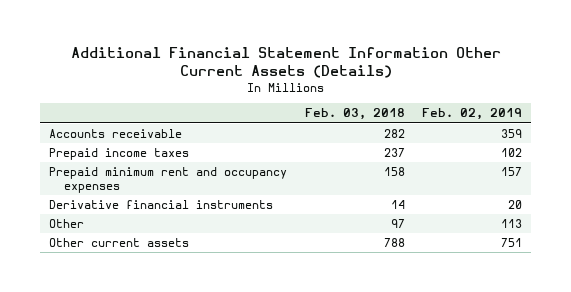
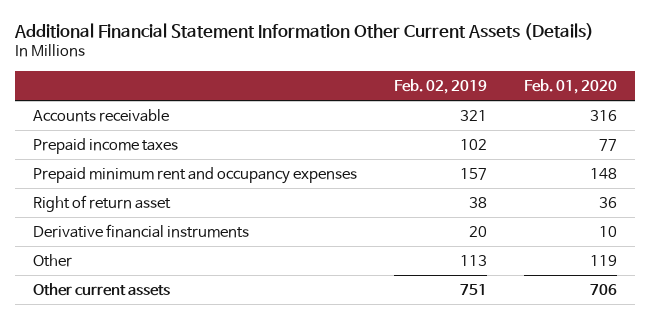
- | Feb. 03, 2018 | Feb. 02, 2019
+ | Feb. 02, 2019 | Feb. 01, 2020
- Accounts receivable | 282 | 359
+ Accounts receivable | 321 | 316
+ Right of return asset | 38 | 36

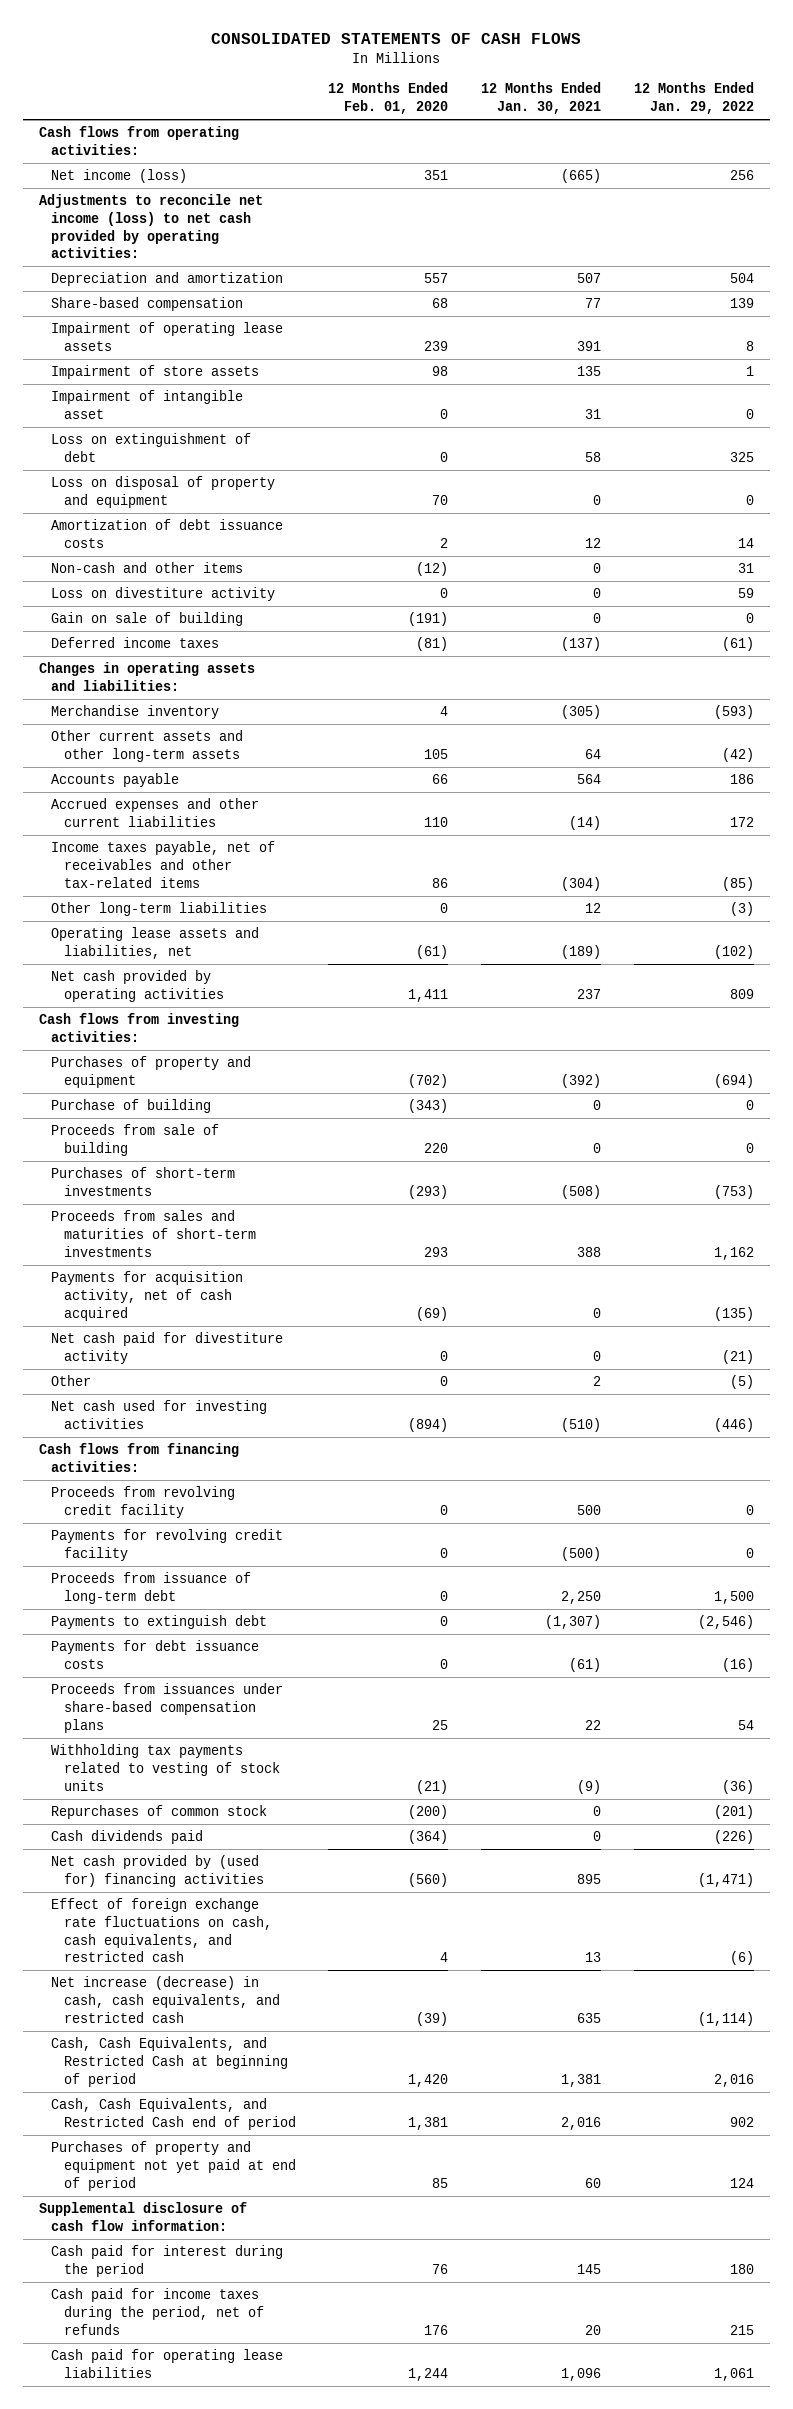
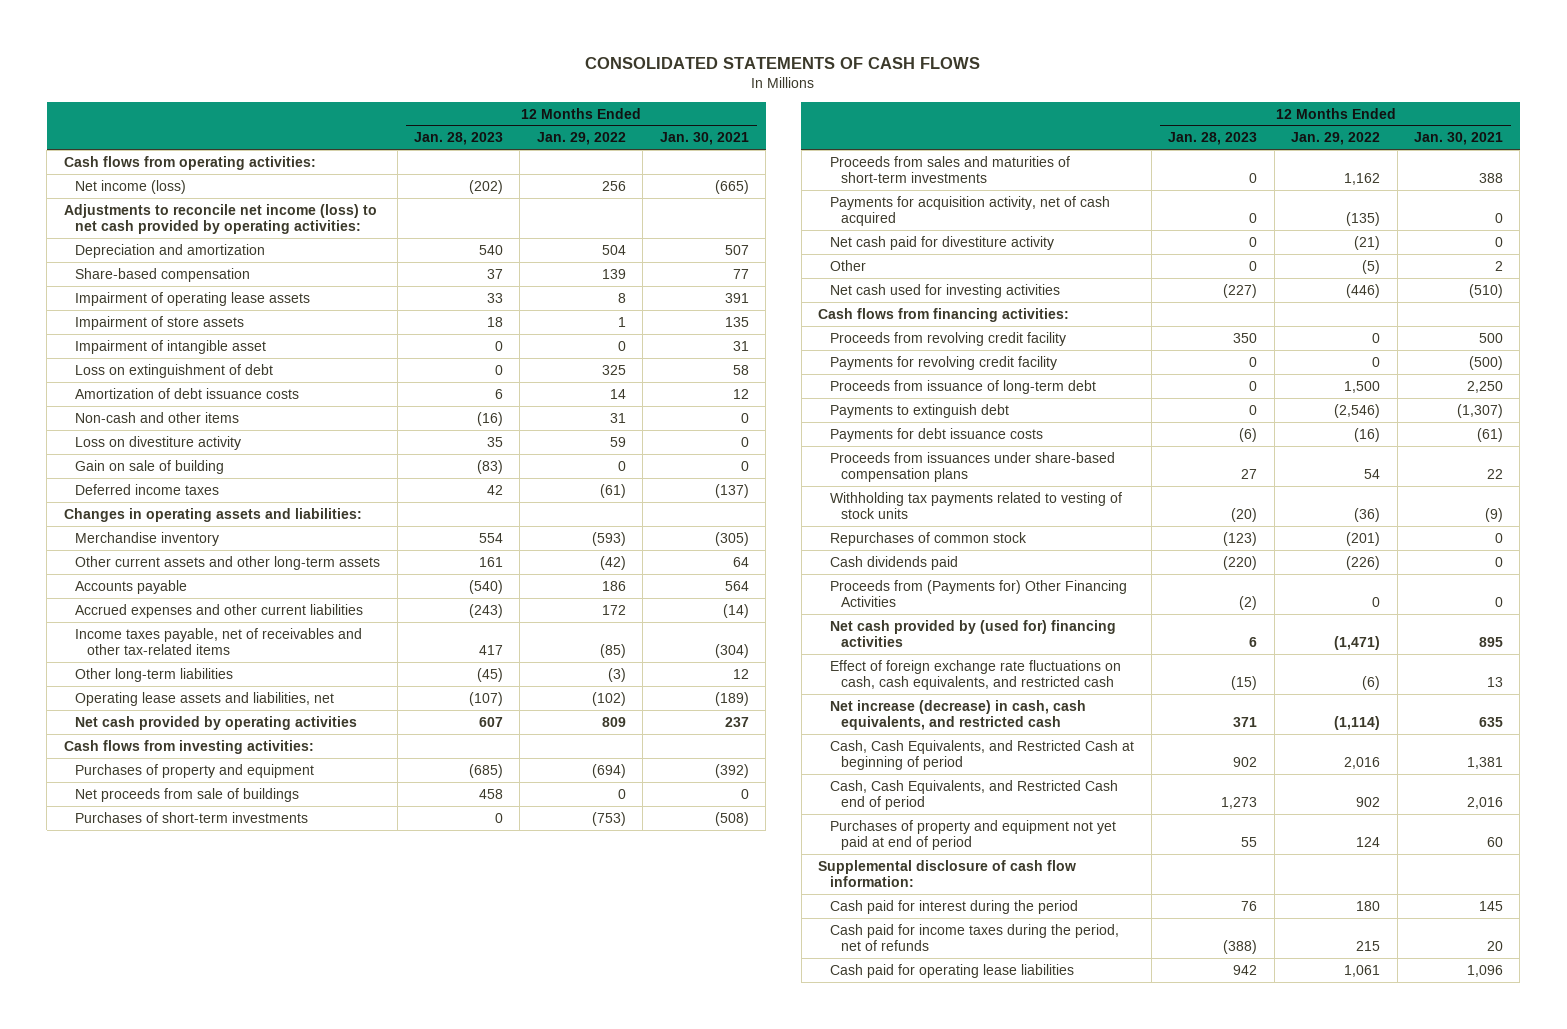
- | 12 Months Ended Feb. 01, 2020 | 12 Months Ended Jan. 30, 2021 | 12 Months Ended Jan. 29, 2022
+ | 12 Months Ended Jan. 28, 2023 | 12 Months Ended Jan. 29, 2022 | 12 Months Ended Jan. 30, 2021
- Loss on disposal of property and equipment | 70 | 0 | 0
- Purchase of building | (343) | 0 | 0
- Proceeds from sale of building | 220 | 0 | 0
+ Net proceeds from sale of buildings | 458 | 0 | 0
+ Proceeds from (Payments for) Other Financing Activities | (2) | 0 | 0

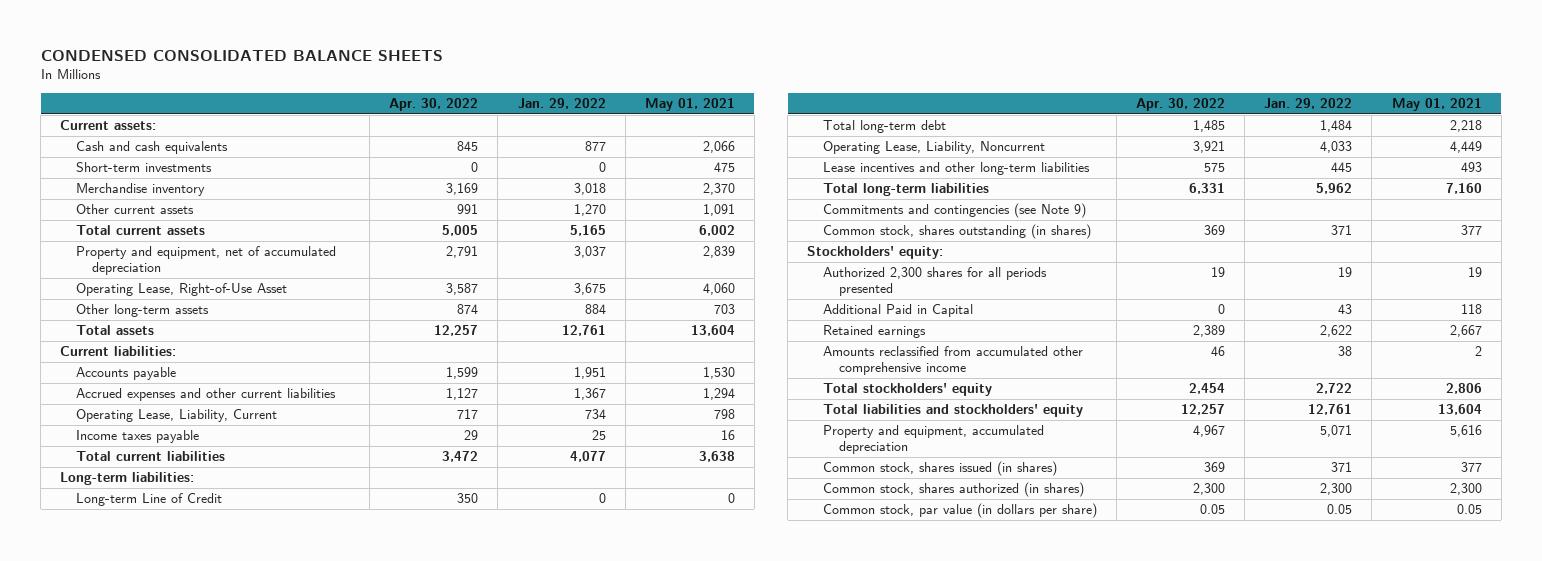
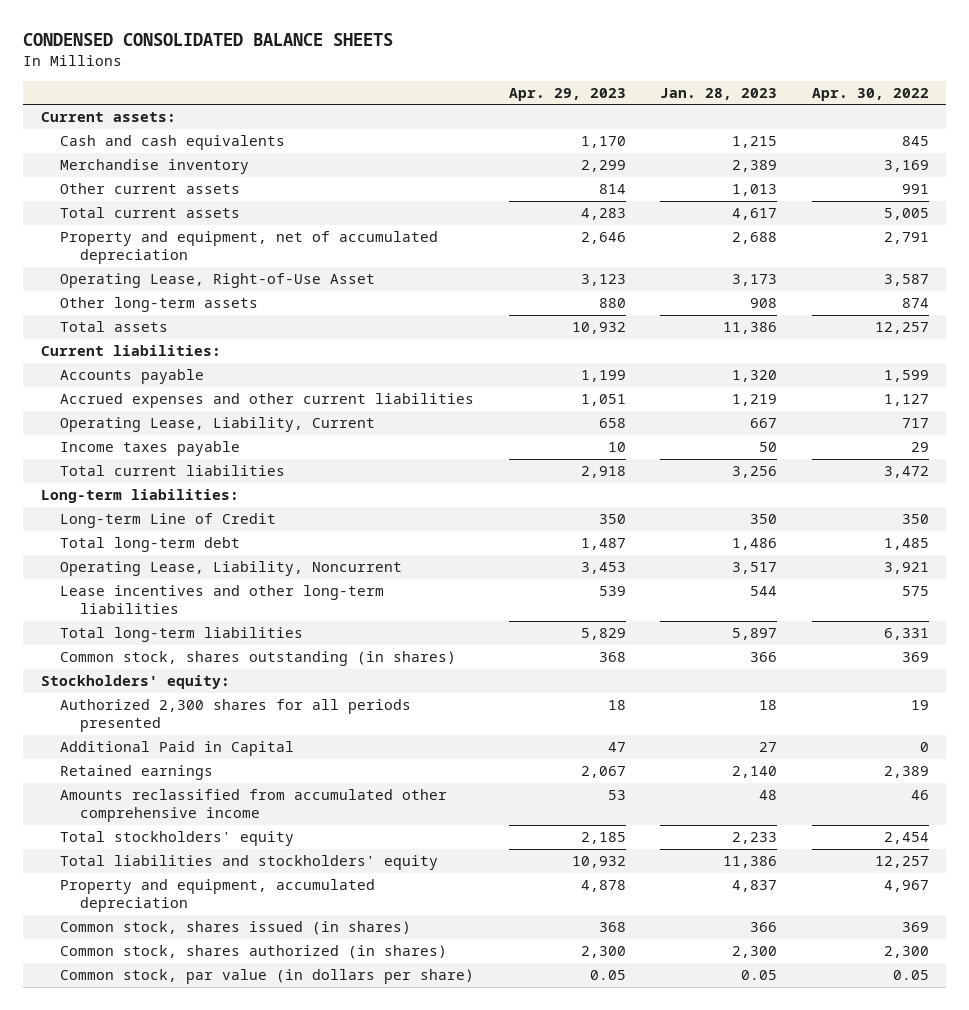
- | Apr. 30, 2022 | Jan. 29, 2022 | May 01, 2021
+ | Apr. 29, 2023 | Jan. 28, 2023 | Apr. 30, 2022
- Short-term investments | 0 | 0 | 475
- Commitments and contingencies (see Note 9)

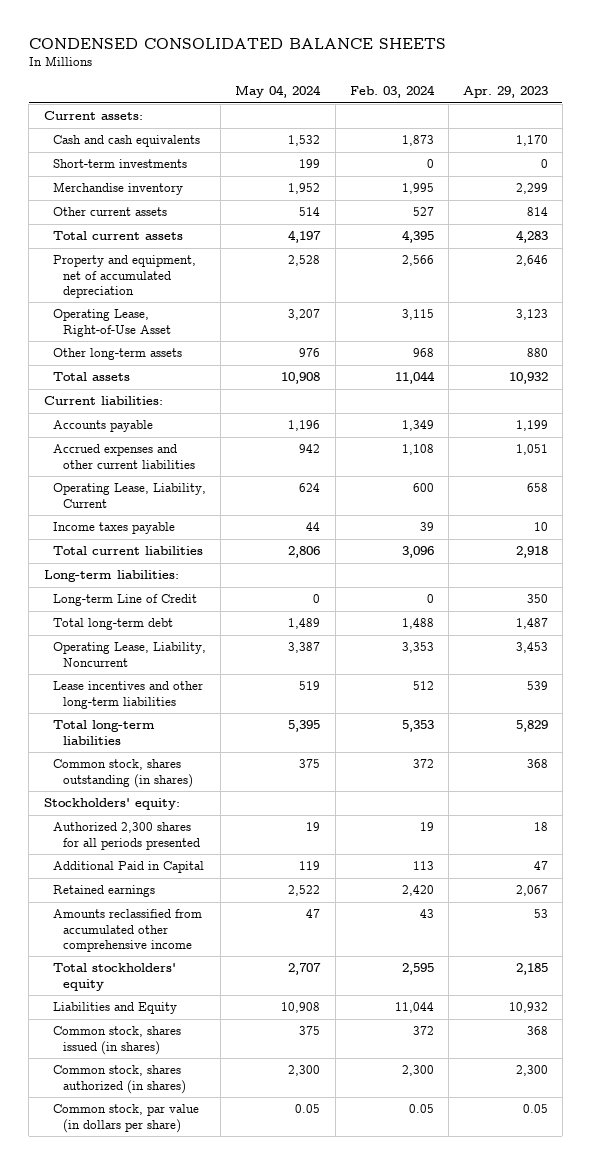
- | Apr. 29, 2023 | Jan. 28, 2023 | Apr. 30, 2022
+ | May 04, 2024 | Feb. 03, 2024 | Apr. 29, 2023
+ Short-term investments | 199 | 0 | 0
- Total liabilities and stockholders' equity | 10,932 | 11,386 | 12,257
- Property and equipment, accumulated depreciation | 4,878 | 4,837 | 4,967
+ Liabilities and Equity | 10,908 | 11,044 | 10,932

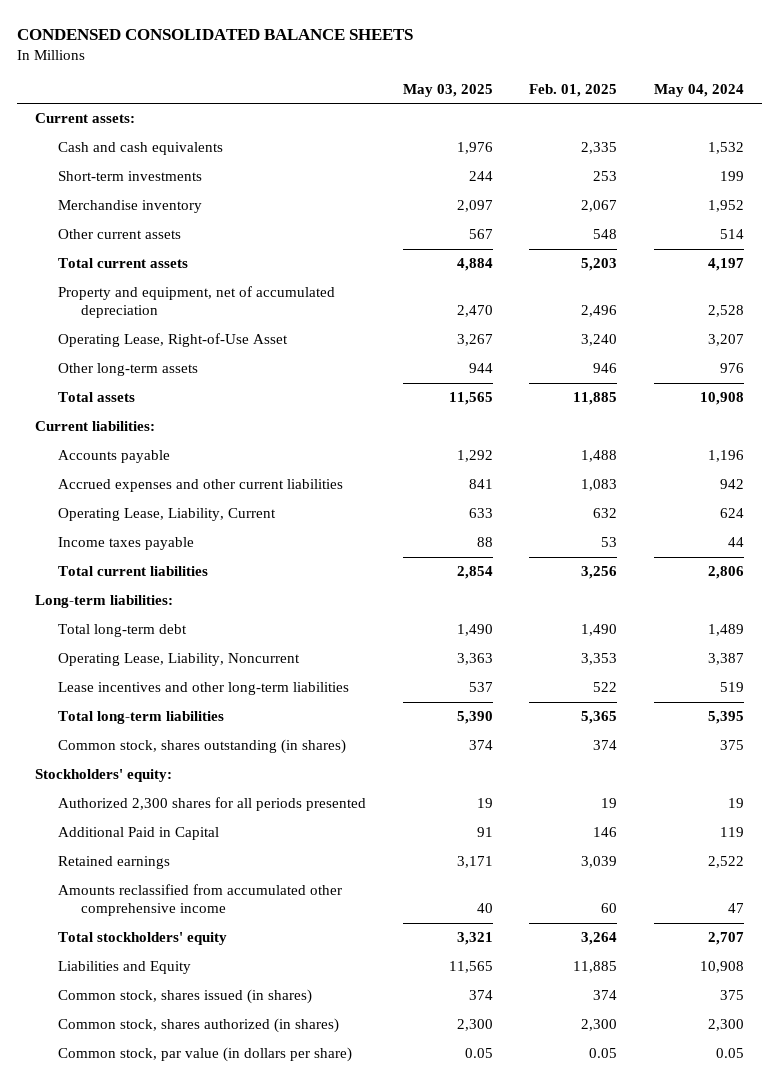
- | May 04, 2024 | Feb. 03, 2024 | Apr. 29, 2023
+ | May 03, 2025 | Feb. 01, 2025 | May 04, 2024
- Long-term Line of Credit | 0 | 0 | 350

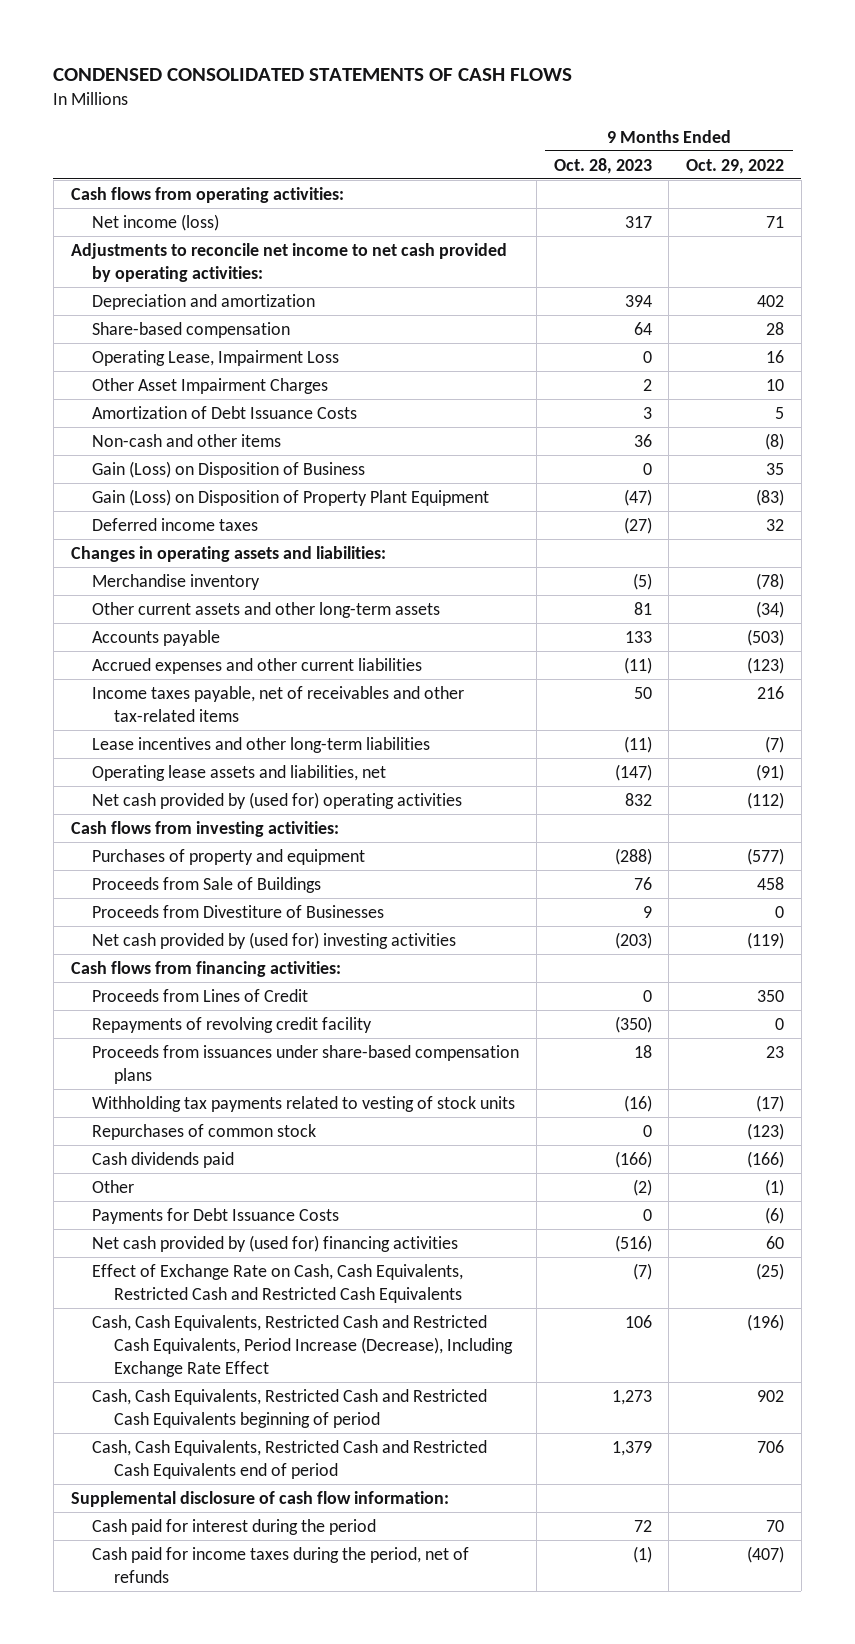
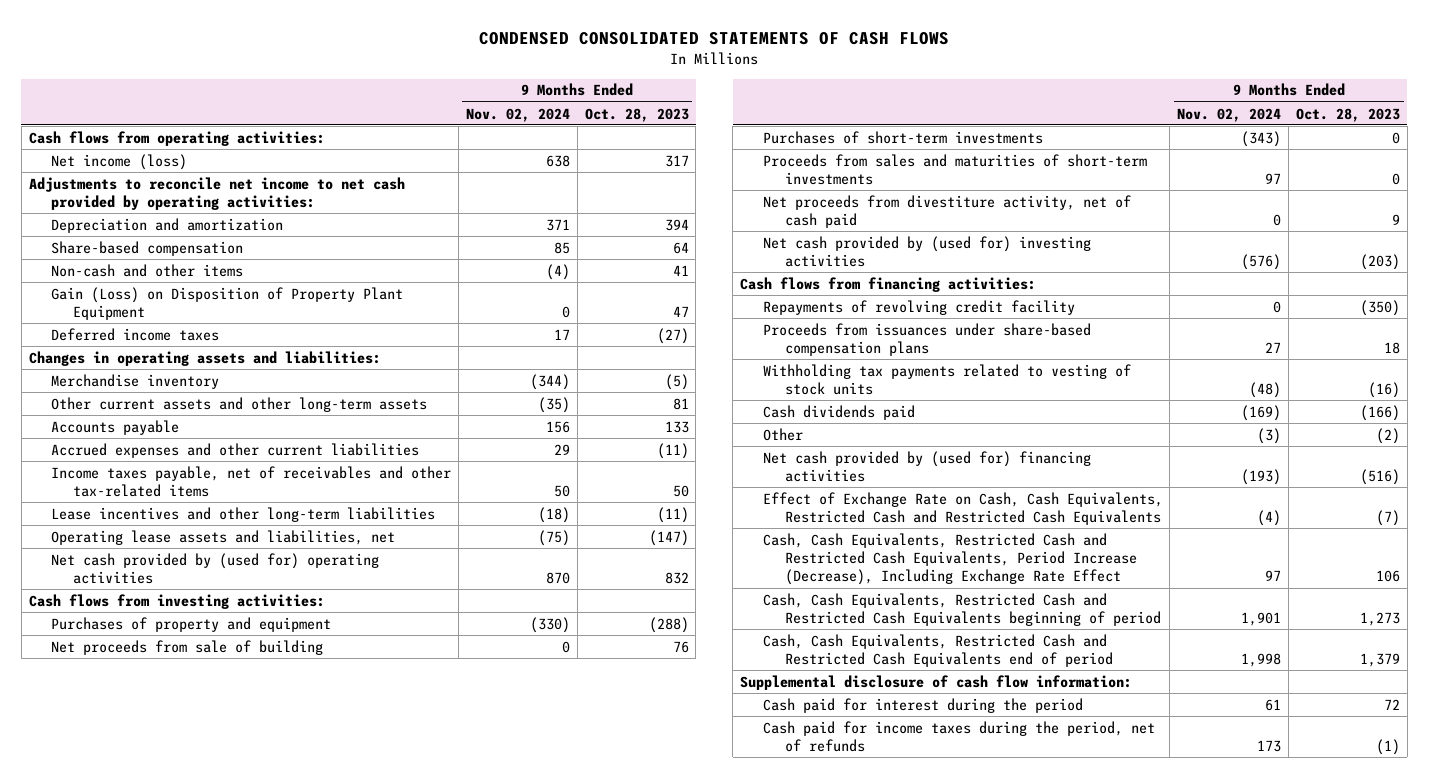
- | 9 Months Ended Oct. 28, 2023 | 9 Months Ended Oct. 29, 2022
+ | 9 Months Ended Nov. 02, 2024 | 9 Months Ended Oct. 28, 2023
- Operating Lease, Impairment Loss | 0 | 16
- Other Asset Impairment Charges | 2 | 10
- Amortization of Debt Issuance Costs | 3 | 5
- Non-cash and other items | 36 | (8)
- Gain (Loss) on Disposition of Business | 0 | 35
- Gain (Loss) on Disposition of Property Plant Equipment | (47) | (83)
+ Non-cash and other items | (4) | 41
+ Gain (Loss) on Disposition of Property Plant Equipment | 0 | 47
- Proceeds from Sale of Buildings | 76 | 458
- Proceeds from Divestiture of Businesses | 9 | 0
+ Net proceeds from sale of building | 0 | 76
+ Purchases of short-term investments | (343) | 0
+ Proceeds from sales and maturities of short-term investments | 97 | 0
+ Net proceeds from divestiture activity, net of cash paid | 0 | 9
- Proceeds from Lines of Credit | 0 | 350
- Repurchases of common stock | 0 | (123)
- Payments for Debt Issuance Costs | 0 | (6)

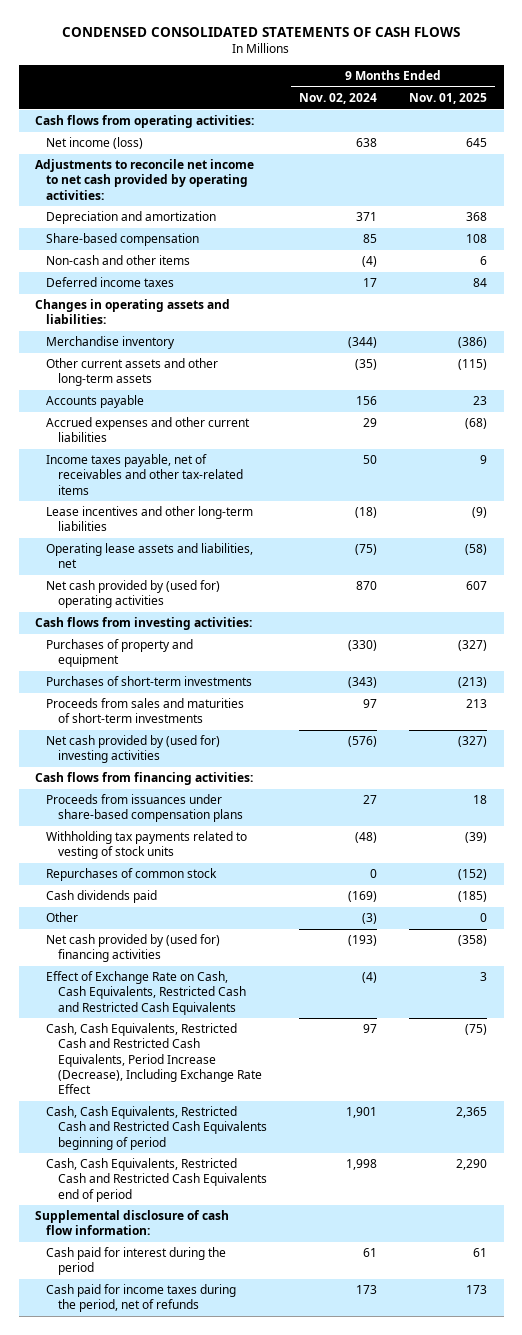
- | 9 Months Ended Nov. 02, 2024 | 9 Months Ended Oct. 28, 2023
+ | 9 Months Ended Nov. 02, 2024 | 9 Months Ended Nov. 01, 2025
- Gain (Loss) on Disposition of Property Plant Equipment | 0 | 47
- Net proceeds from sale of building | 0 | 76
- Net proceeds from divestiture activity, net of cash paid | 0 | 9
- Repayments of revolving credit facility | 0 | (350)
+ Repurchases of common stock | 0 | (152)

